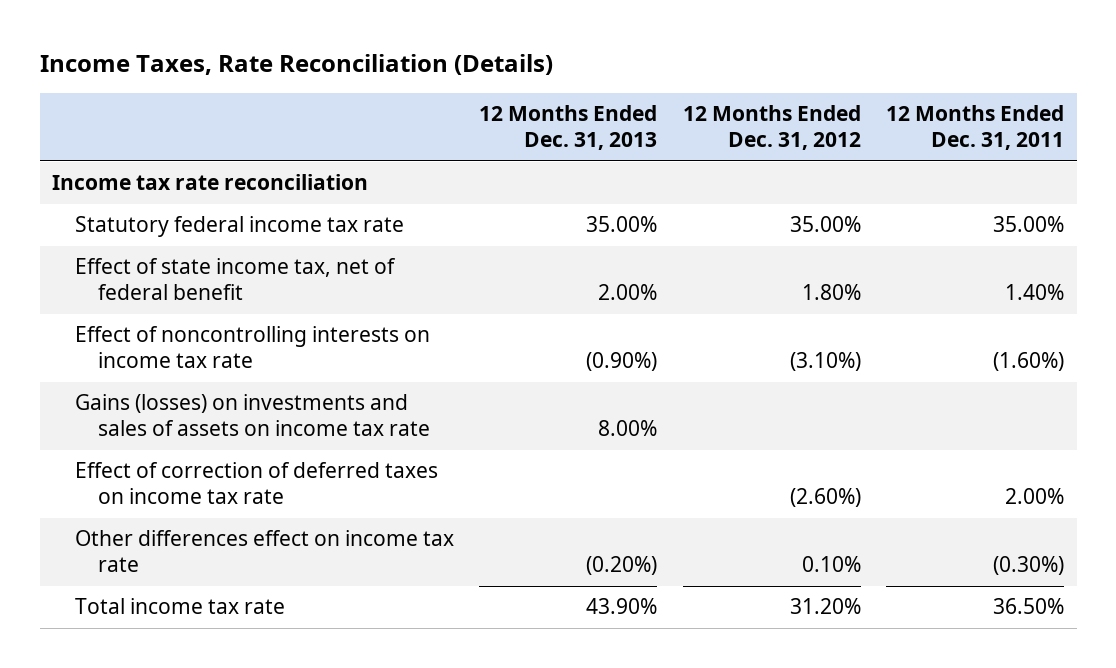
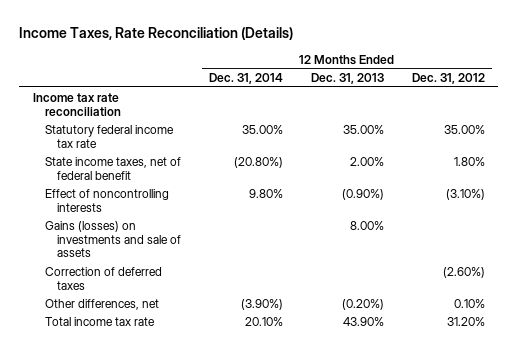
- | 12 Months Ended Dec. 31, 2013 | 12 Months Ended Dec. 31, 2012 | 12 Months Ended Dec. 31, 2011
+ | 12 Months Ended Dec. 31, 2014 | 12 Months Ended Dec. 31, 2013 | 12 Months Ended Dec. 31, 2012
- Effect of state income tax, net of federal benefit | 2.00% | 1.80% | 1.40%
- Effect of noncontrolling interests on income tax rate | (0.90%) | (3.10%) | (1.60%)
- Gains (losses) on investments and sales of assets on income tax rate | 8.00% | |
- Effect of correction of deferred taxes on income tax rate | | (2.60%) | 2.00%
- Other differences effect on income tax rate | (0.20%) | 0.10% | (0.30%)
+ State income taxes, net of federal benefit | (20.80%) | 2.00% | 1.80%
+ Effect of noncontrolling interests | 9.80% | (0.90%) | (3.10%)
+ Gains (losses) on investments and sale of assets | | 8.00% |
+ Correction of deferred taxes | | | (2.60%)
+ Other differences, net | (3.90%) | (0.20%) | 0.10%

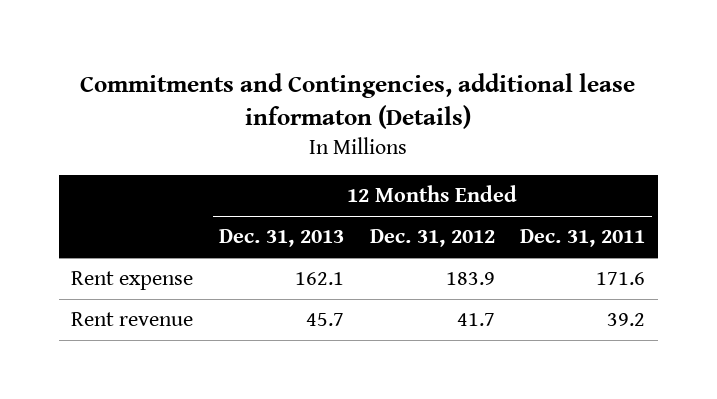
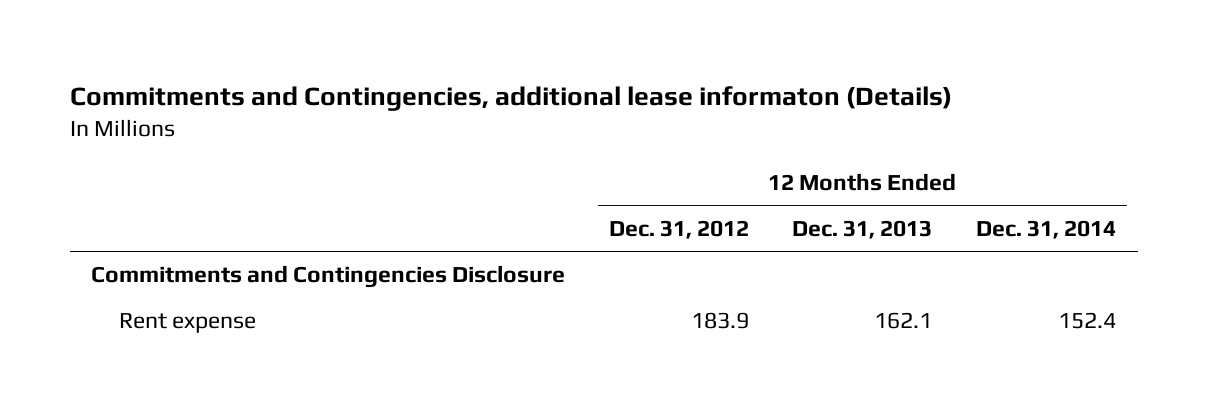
- | 12 Months Ended Dec. 31, 2013 | 12 Months Ended Dec. 31, 2012 | 12 Months Ended Dec. 31, 2011
+ | 12 Months Ended Dec. 31, 2012 | 12 Months Ended Dec. 31, 2013 | 12 Months Ended Dec. 31, 2014
+ Commitments and Contingencies Disclosure
- Rent revenue | 45.7 | 41.7 | 39.2

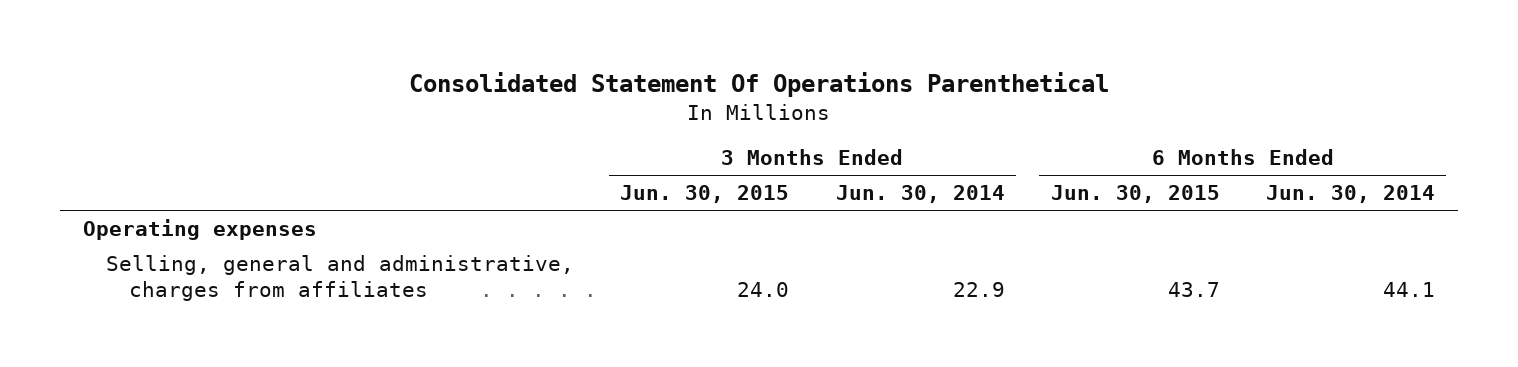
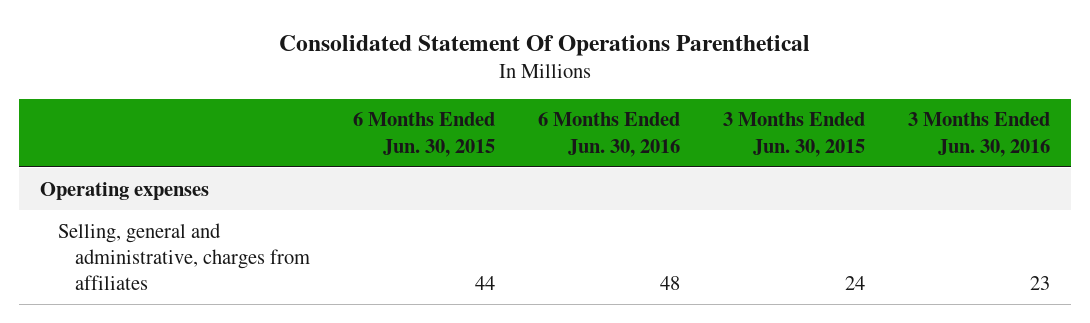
- | 3 Months Ended Jun. 30, 2015 | 3 Months Ended Jun. 30, 2014 | 6 Months Ended Jun. 30, 2015 | 6 Months Ended Jun. 30, 2014
+ | 6 Months Ended Jun. 30, 2015 | 6 Months Ended Jun. 30, 2016 | 3 Months Ended Jun. 30, 2015 | 3 Months Ended Jun. 30, 2016
- Selling, general and administrative, charges from affiliates | 24.0 | 22.9 | 43.7 | 44.1
+ Selling, general and administrative, charges from affiliates | 44 | 48 | 24 | 23

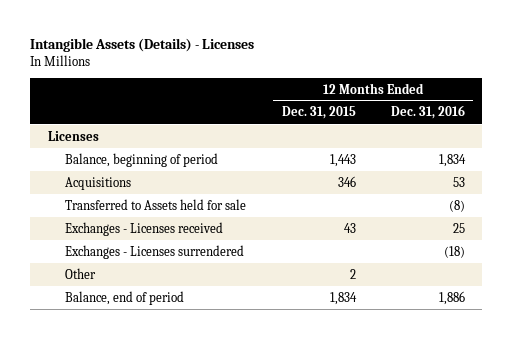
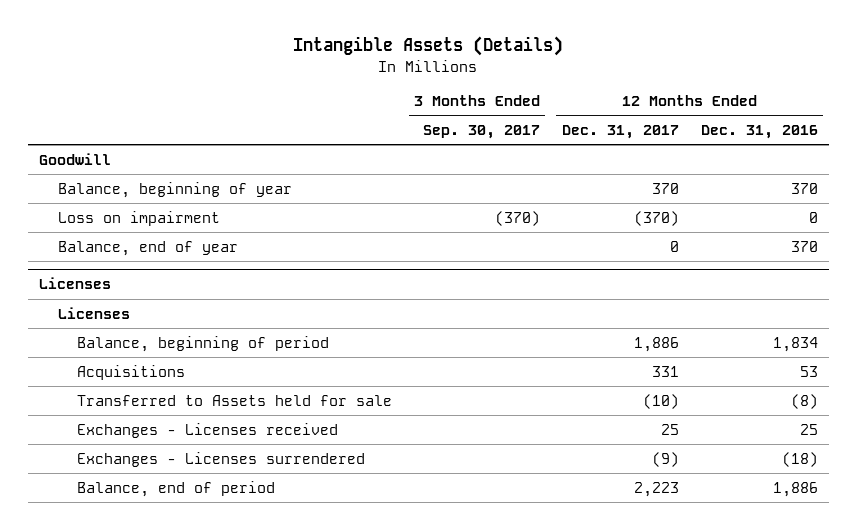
- Intangible Assets (Details) - Licenses
+ Intangible Assets (Details)
- | 12 Months Ended Dec. 31, 2015 | 12 Months Ended Dec. 31, 2016
+ | 3 Months Ended Sep. 30, 2017 | 12 Months Ended Dec. 31, 2017 | 12 Months Ended Dec. 31, 2016
+ Goodwill
+ Balance, beginning of year | | 370 | 370
+ Loss on impairment | (370) | (370) | 0
+ Balance, end of year | | 0 | 370
+ Licenses
- Other | 2 |

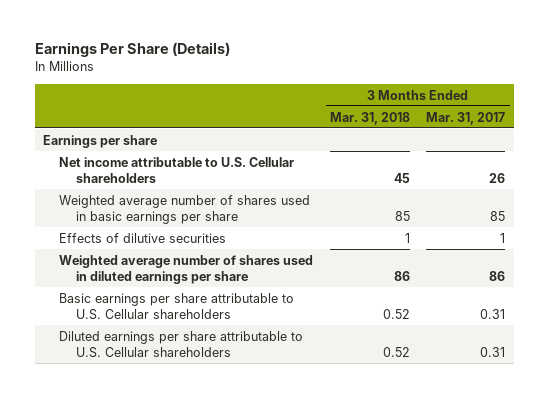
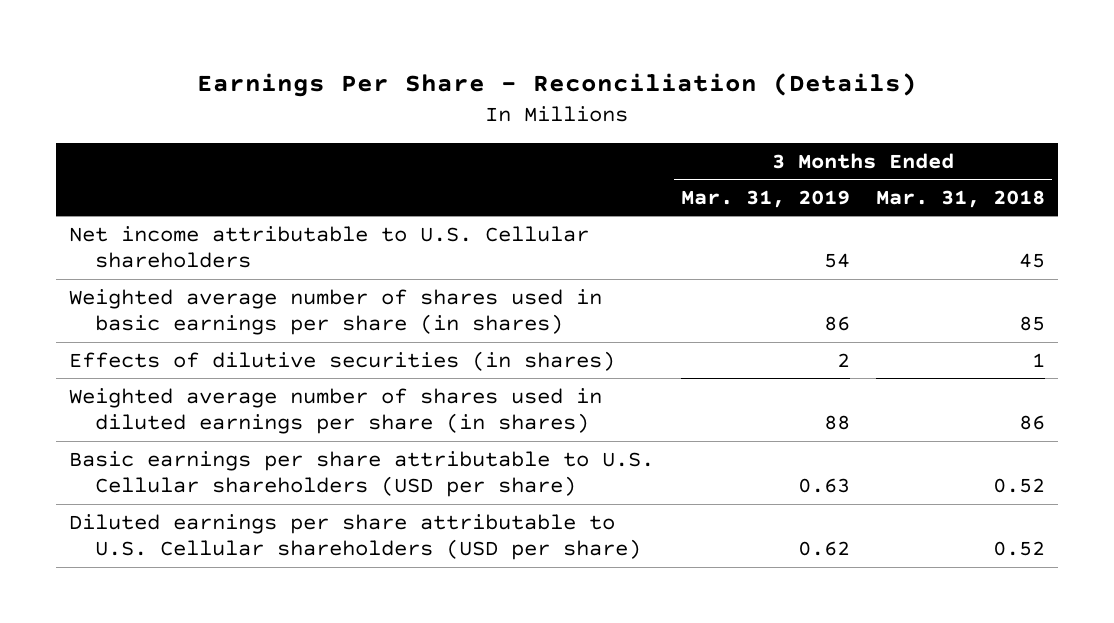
- Earnings Per Share (Details)
+ Earnings Per Share - Reconciliation (Details)
- | 3 Months Ended Mar. 31, 2018 | 3 Months Ended Mar. 31, 2017
+ | 3 Months Ended Mar. 31, 2019 | 3 Months Ended Mar. 31, 2018
- Earnings per share
- Weighted average number of shares used in basic earnings per share | 85 | 85
- Effects of dilutive securities | 1 | 1
- Weighted average number of shares used in diluted earnings per share | 86 | 86
- Basic earnings per share attributable to U.S. Cellular shareholders | 0.52 | 0.31
- Diluted earnings per share attributable to U.S. Cellular shareholders | 0.52 | 0.31
+ Weighted average number of shares used in basic earnings per share (in shares) | 86 | 85
+ Effects of dilutive securities (in shares) | 2 | 1
+ Weighted average number of shares used in diluted earnings per share (in shares) | 88 | 86
+ Basic earnings per share attributable to U.S. Cellular shareholders (USD per share) | 0.63 | 0.52
+ Diluted earnings per share attributable to U.S. Cellular shareholders (USD per share) | 0.62 | 0.52

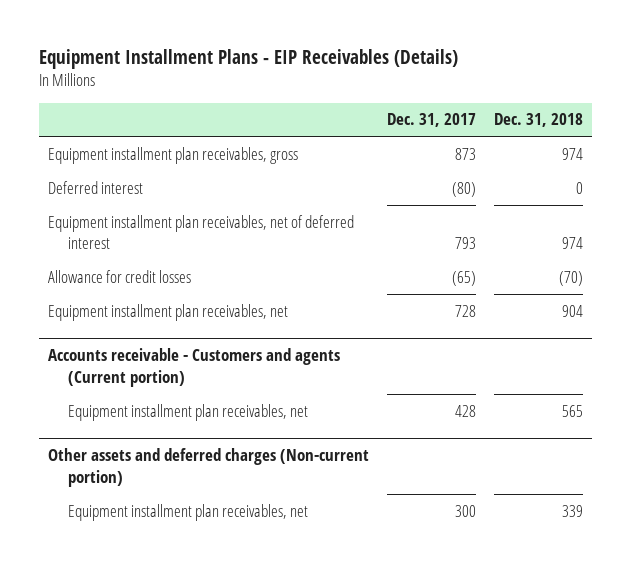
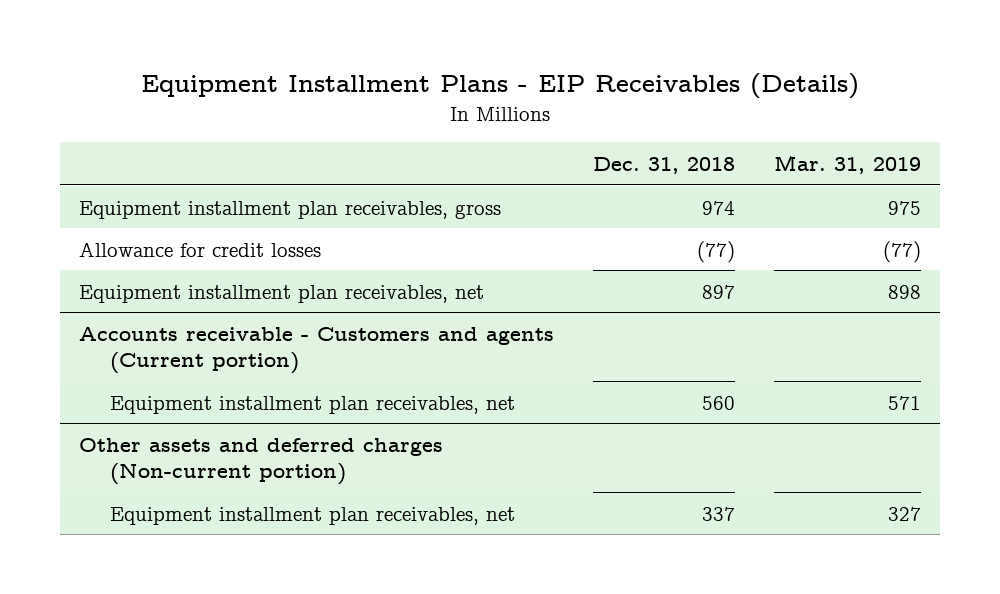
- | Dec. 31, 2017 | Dec. 31, 2018
+ | Dec. 31, 2018 | Mar. 31, 2019
- Deferred interest | (80) | 0
- Equipment installment plan receivables, net of deferred interest | 793 | 974
- Allowance for credit losses | (65) | (70)
- Equipment installment plan receivables, net | 728 | 904
+ Allowance for credit losses | (77) | (77)
+ Equipment installment plan receivables, net | 897 | 898
@ Accounts receivable - Customers and agents (Current portion)
- Equipment installment plan receivables, net | 428 | 565
+ Equipment installment plan receivables, net | 560 | 571
@ Other assets and deferred charges (Non-current portion)
- Equipment installment plan receivables, net | 300 | 339
+ Equipment installment plan receivables, net | 337 | 327

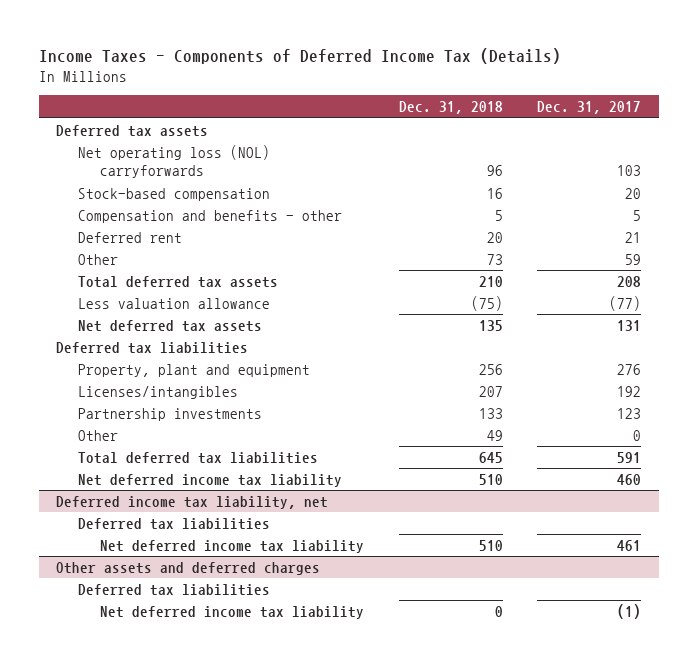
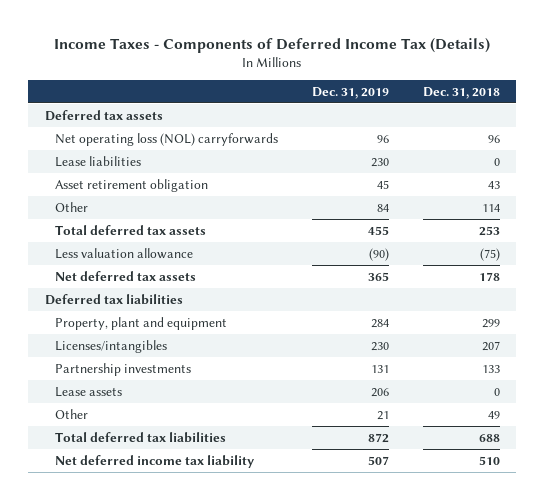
- | Dec. 31, 2018 | Dec. 31, 2017
+ | Dec. 31, 2019 | Dec. 31, 2018
- Stock-based compensation | 16 | 20
- Compensation and benefits - other | 5 | 5
- Deferred rent | 20 | 21
- Other | 73 | 59
- Total deferred tax assets | 210 | 208
+ Lease liabilities | 230 | 0
+ Asset retirement obligation | 45 | 43
+ Other | 84 | 114
+ Total deferred tax assets | 455 | 253
- Net deferred tax assets | 135 | 131
+ Net deferred tax assets | 365 | 178
- Property, plant and equipment | 256 | 276
+ Property, plant and equipment | 284 | 299
+ Lease assets | 206 | 0
- Total deferred tax liabilities | 645 | 591
- Net deferred income tax liability | 510 | 460
- Deferred income tax liability, net
- Deferred tax liabilities
+ Total deferred tax liabilities | 872 | 688
- Other assets and deferred charges
- Deferred tax liabilities
- Net deferred income tax liability | 0 | (1)

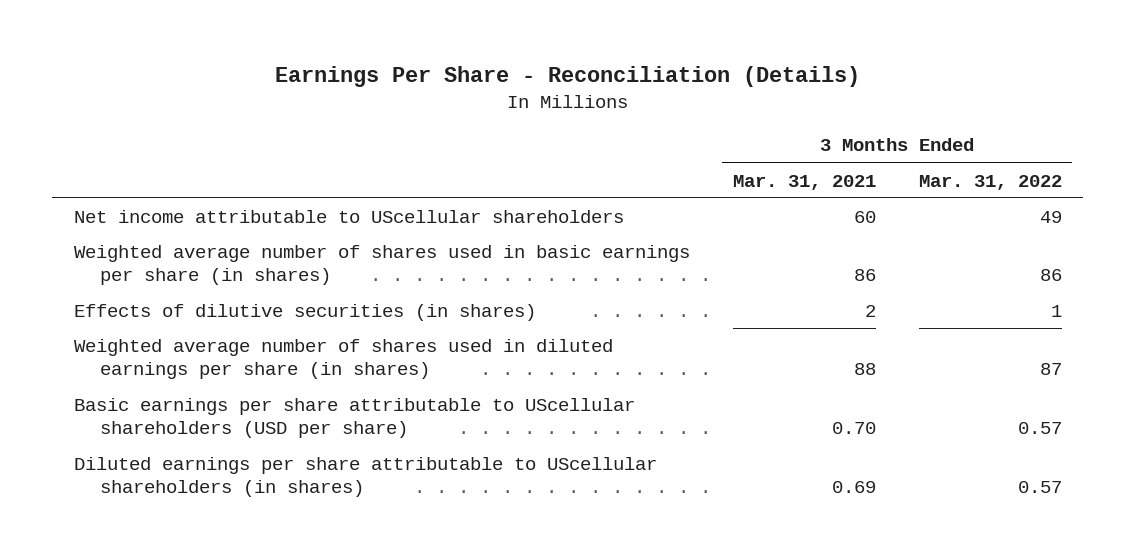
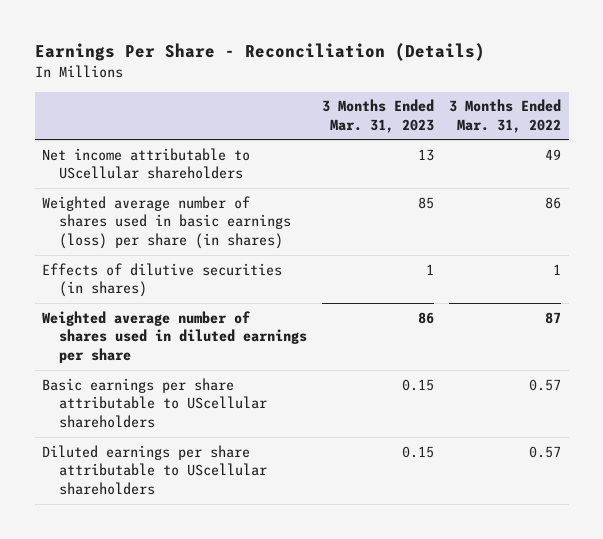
- | 3 Months Ended Mar. 31, 2021 | 3 Months Ended Mar. 31, 2022
+ | 3 Months Ended Mar. 31, 2023 | 3 Months Ended Mar. 31, 2022
- Weighted average number of shares used in basic earnings per share (in shares) | 86 | 86
+ Weighted average number of shares used in basic earnings (loss) per share (in shares) | 85 | 86
- Weighted average number of shares used in diluted earnings per share (in shares) | 88 | 87
- Basic earnings per share attributable to UScellular shareholders (USD per share) | 0.70 | 0.57
- Diluted earnings per share attributable to UScellular shareholders (in shares) | 0.69 | 0.57
+ Weighted average number of shares used in diluted earnings per share | 86 | 87
+ Basic earnings per share attributable to UScellular shareholders | 0.15 | 0.57
+ Diluted earnings per share attributable to UScellular shareholders | 0.15 | 0.57

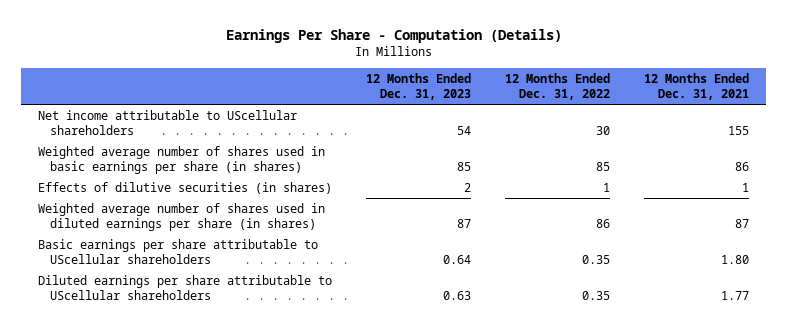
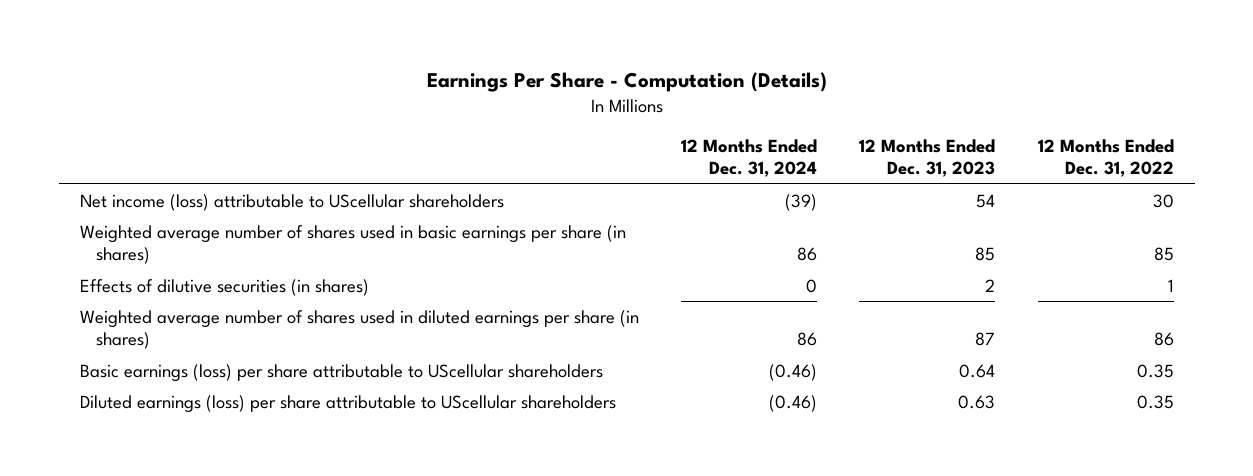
- | 12 Months Ended Dec. 31, 2023 | 12 Months Ended Dec. 31, 2022 | 12 Months Ended Dec. 31, 2021
+ | 12 Months Ended Dec. 31, 2024 | 12 Months Ended Dec. 31, 2023 | 12 Months Ended Dec. 31, 2022
- Net income attributable to UScellular shareholders | 54 | 30 | 155
+ Net income (loss) attributable to UScellular shareholders | (39) | 54 | 30
- Basic earnings per share attributable to UScellular shareholders | 0.64 | 0.35 | 1.80
- Diluted earnings per share attributable to UScellular shareholders | 0.63 | 0.35 | 1.77
+ Basic earnings (loss) per share attributable to UScellular shareholders | (0.46) | 0.64 | 0.35
+ Diluted earnings (loss) per share attributable to UScellular shareholders | (0.46) | 0.63 | 0.35

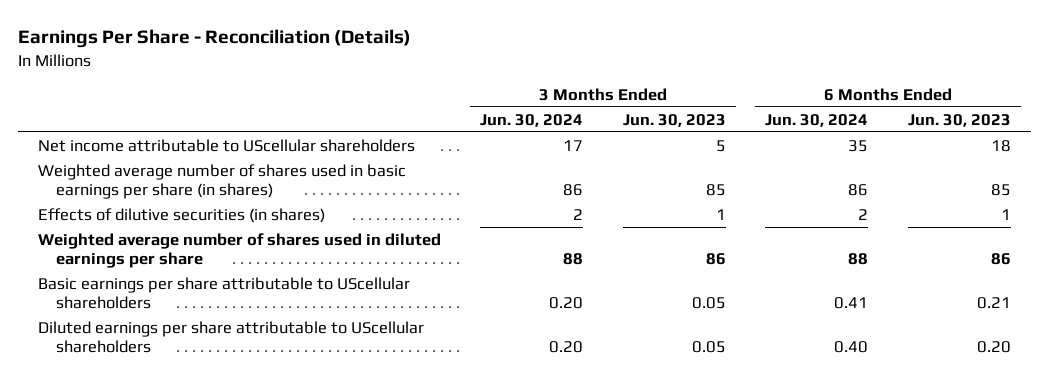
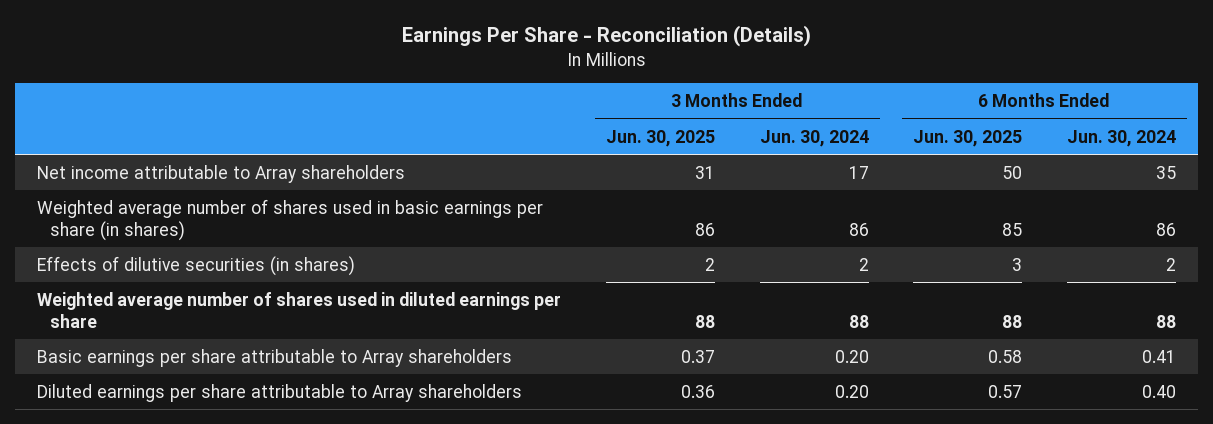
- | 3 Months Ended Jun. 30, 2024 | 3 Months Ended Jun. 30, 2023 | 6 Months Ended Jun. 30, 2024 | 6 Months Ended Jun. 30, 2023
+ | 3 Months Ended Jun. 30, 2025 | 3 Months Ended Jun. 30, 2024 | 6 Months Ended Jun. 30, 2025 | 6 Months Ended Jun. 30, 2024
- Net income attributable to UScellular shareholders | 17 | 5 | 35 | 18
+ Net income attributable to Array shareholders | 31 | 17 | 50 | 35
- Basic earnings per share attributable to UScellular shareholders | 0.20 | 0.05 | 0.41 | 0.21
- Diluted earnings per share attributable to UScellular shareholders | 0.20 | 0.05 | 0.40 | 0.20
+ Basic earnings per share attributable to Array shareholders | 0.37 | 0.20 | 0.58 | 0.41
+ Diluted earnings per share attributable to Array shareholders | 0.36 | 0.20 | 0.57 | 0.40

